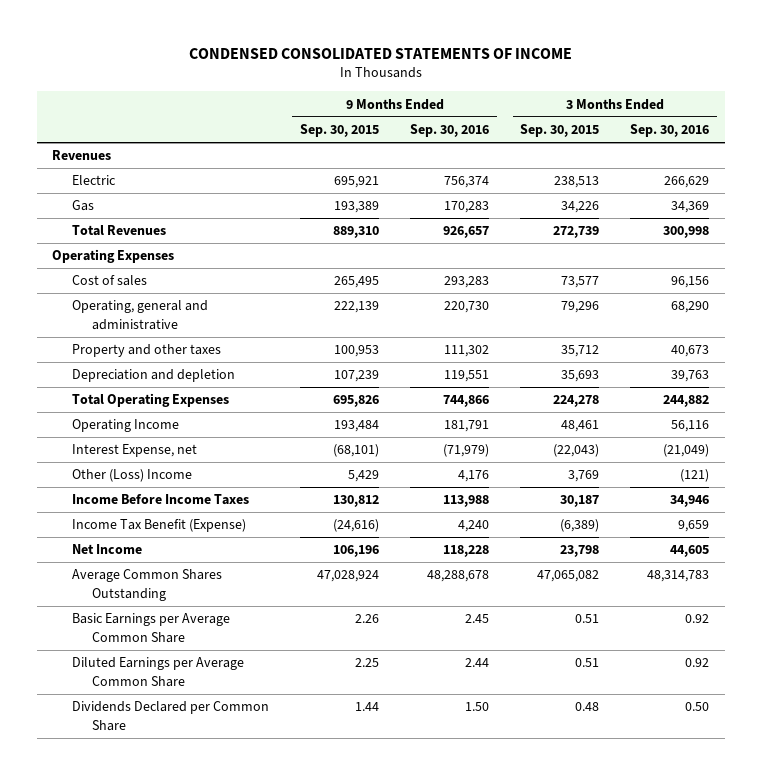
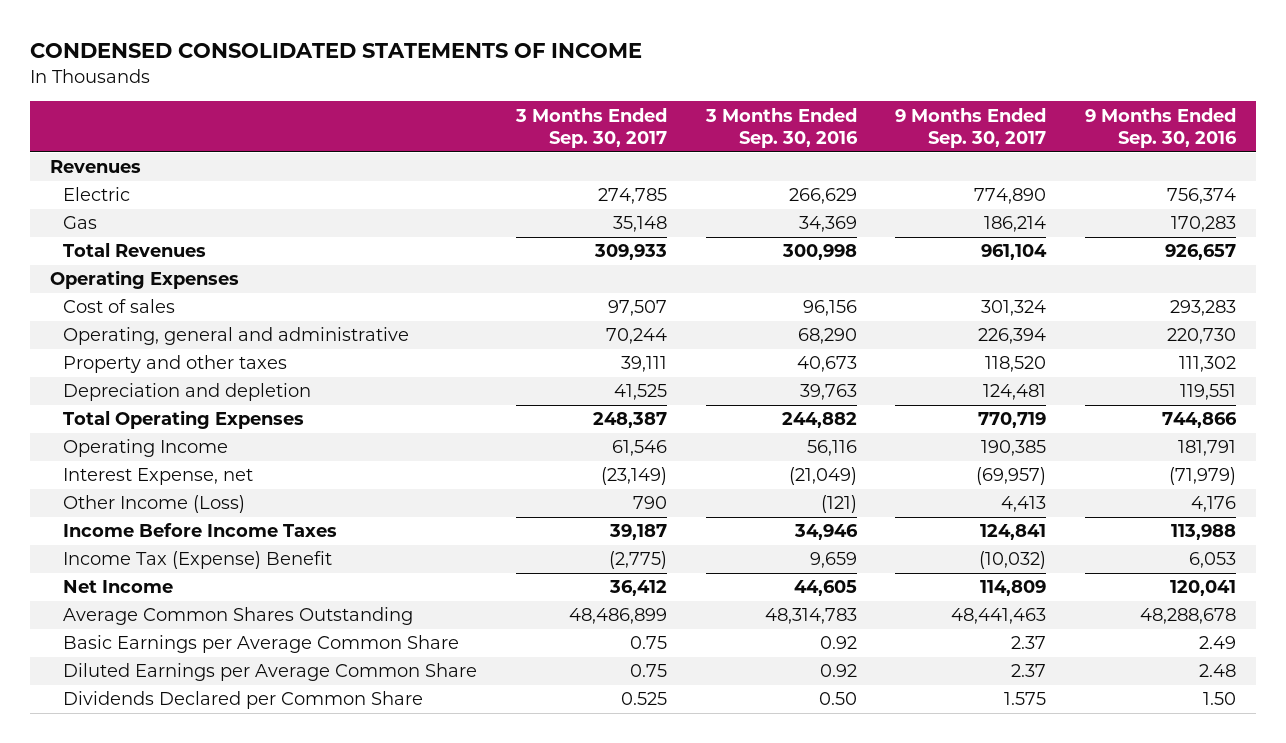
- | 9 Months Ended Sep. 30, 2015 | 9 Months Ended Sep. 30, 2016 | 3 Months Ended Sep. 30, 2015 | 3 Months Ended Sep. 30, 2016
+ | 3 Months Ended Sep. 30, 2017 | 3 Months Ended Sep. 30, 2016 | 9 Months Ended Sep. 30, 2017 | 9 Months Ended Sep. 30, 2016
- Other (Loss) Income | 5,429 | 4,176 | 3,769 | (121)
+ Other Income (Loss) | 790 | (121) | 4,413 | 4,176
- Income Tax Benefit (Expense) | (24,616) | 4,240 | (6,389) | 9,659
- Net Income | 106,196 | 118,228 | 23,798 | 44,605
+ Income Tax (Expense) Benefit | (2,775) | 9,659 | (10,032) | 6,053
+ Net Income | 36,412 | 44,605 | 114,809 | 120,041
- Basic Earnings per Average Common Share | 2.26 | 2.45 | 0.51 | 0.92
- Diluted Earnings per Average Common Share | 2.25 | 2.44 | 0.51 | 0.92
+ Basic Earnings per Average Common Share | 0.75 | 0.92 | 2.37 | 2.49
+ Diluted Earnings per Average Common Share | 0.75 | 0.92 | 2.37 | 2.48

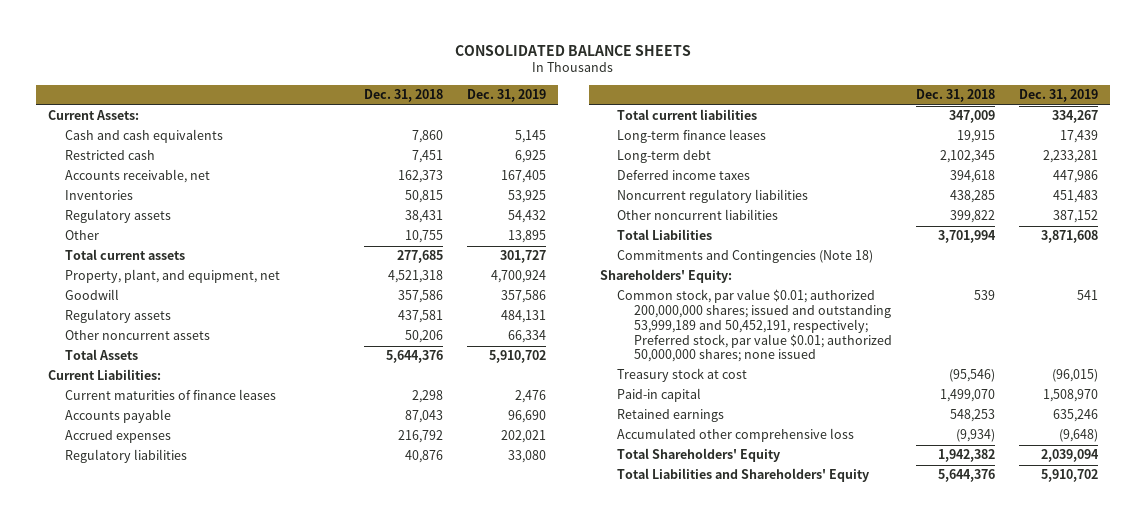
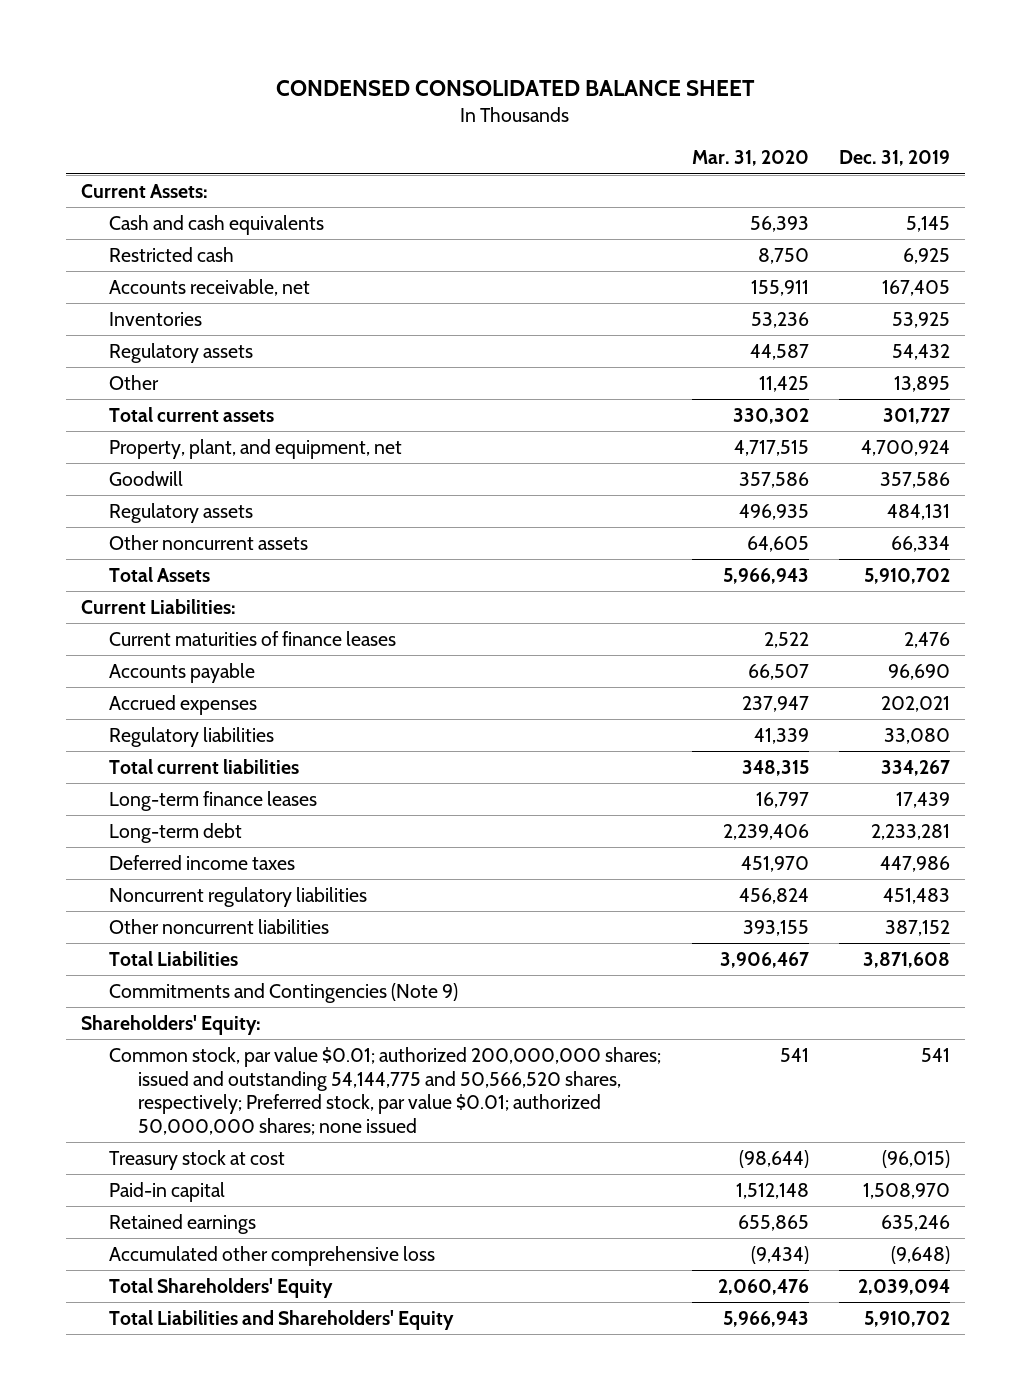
- CONSOLIDATED BALANCE SHEETS
+ CONDENSED CONSOLIDATED BALANCE SHEET
- | Dec. 31, 2018 | Dec. 31, 2019
+ | Mar. 31, 2020 | Dec. 31, 2019
- Commitments and Contingencies (Note 18)
+ Commitments and Contingencies (Note 9)
- Common stock, par value $0.01; authorized 200,000,000 shares; issued and outstanding 53,999,189 and 50,452,191, respectively; Preferred stock, par value $0.01; authorized 50,000,000 shares; none issued | 539 | 541
+ Common stock, par value $0.01; authorized 200,000,000 shares; issued and outstanding 54,144,775 and 50,566,520 shares, respectively; Preferred stock, par value $0.01; authorized 50,000,000 shares; none issued | 541 | 541

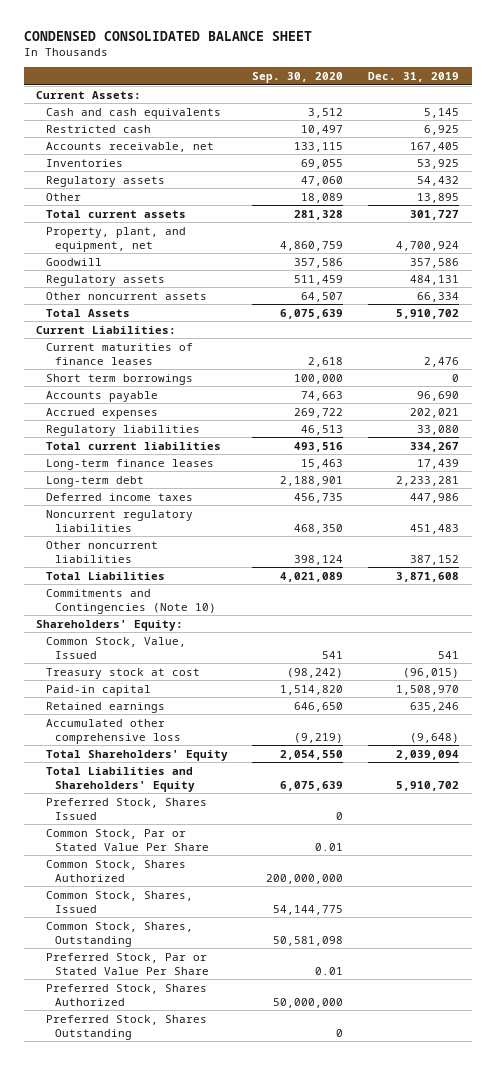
- | Mar. 31, 2020 | Dec. 31, 2019
+ | Sep. 30, 2020 | Dec. 31, 2019
+ Short term borrowings | 100,000 | 0
- Commitments and Contingencies (Note 9)
+ Commitments and Contingencies (Note 10)
- Common stock, par value $0.01; authorized 200,000,000 shares; issued and outstanding 54,144,775 and 50,566,520 shares, respectively; Preferred stock, par value $0.01; authorized 50,000,000 shares; none issued | 541 | 541
+ Common Stock, Value, Issued | 541 | 541
+ Preferred Stock, Shares Issued | 0 |
+ Common Stock, Par or Stated Value Per Share | 0.01 |
+ Common Stock, Shares Authorized | 200,000,000 |
+ Common Stock, Shares, Issued | 54,144,775 |
+ Common Stock, Shares, Outstanding | 50,581,098 |
+ Preferred Stock, Par or Stated Value Per Share | 0.01 |
+ Preferred Stock, Shares Authorized | 50,000,000 |
+ Preferred Stock, Shares Outstanding | 0 |

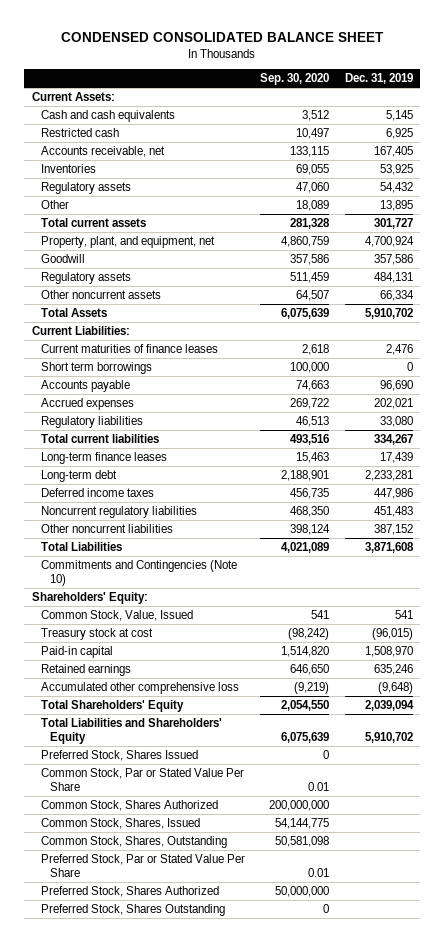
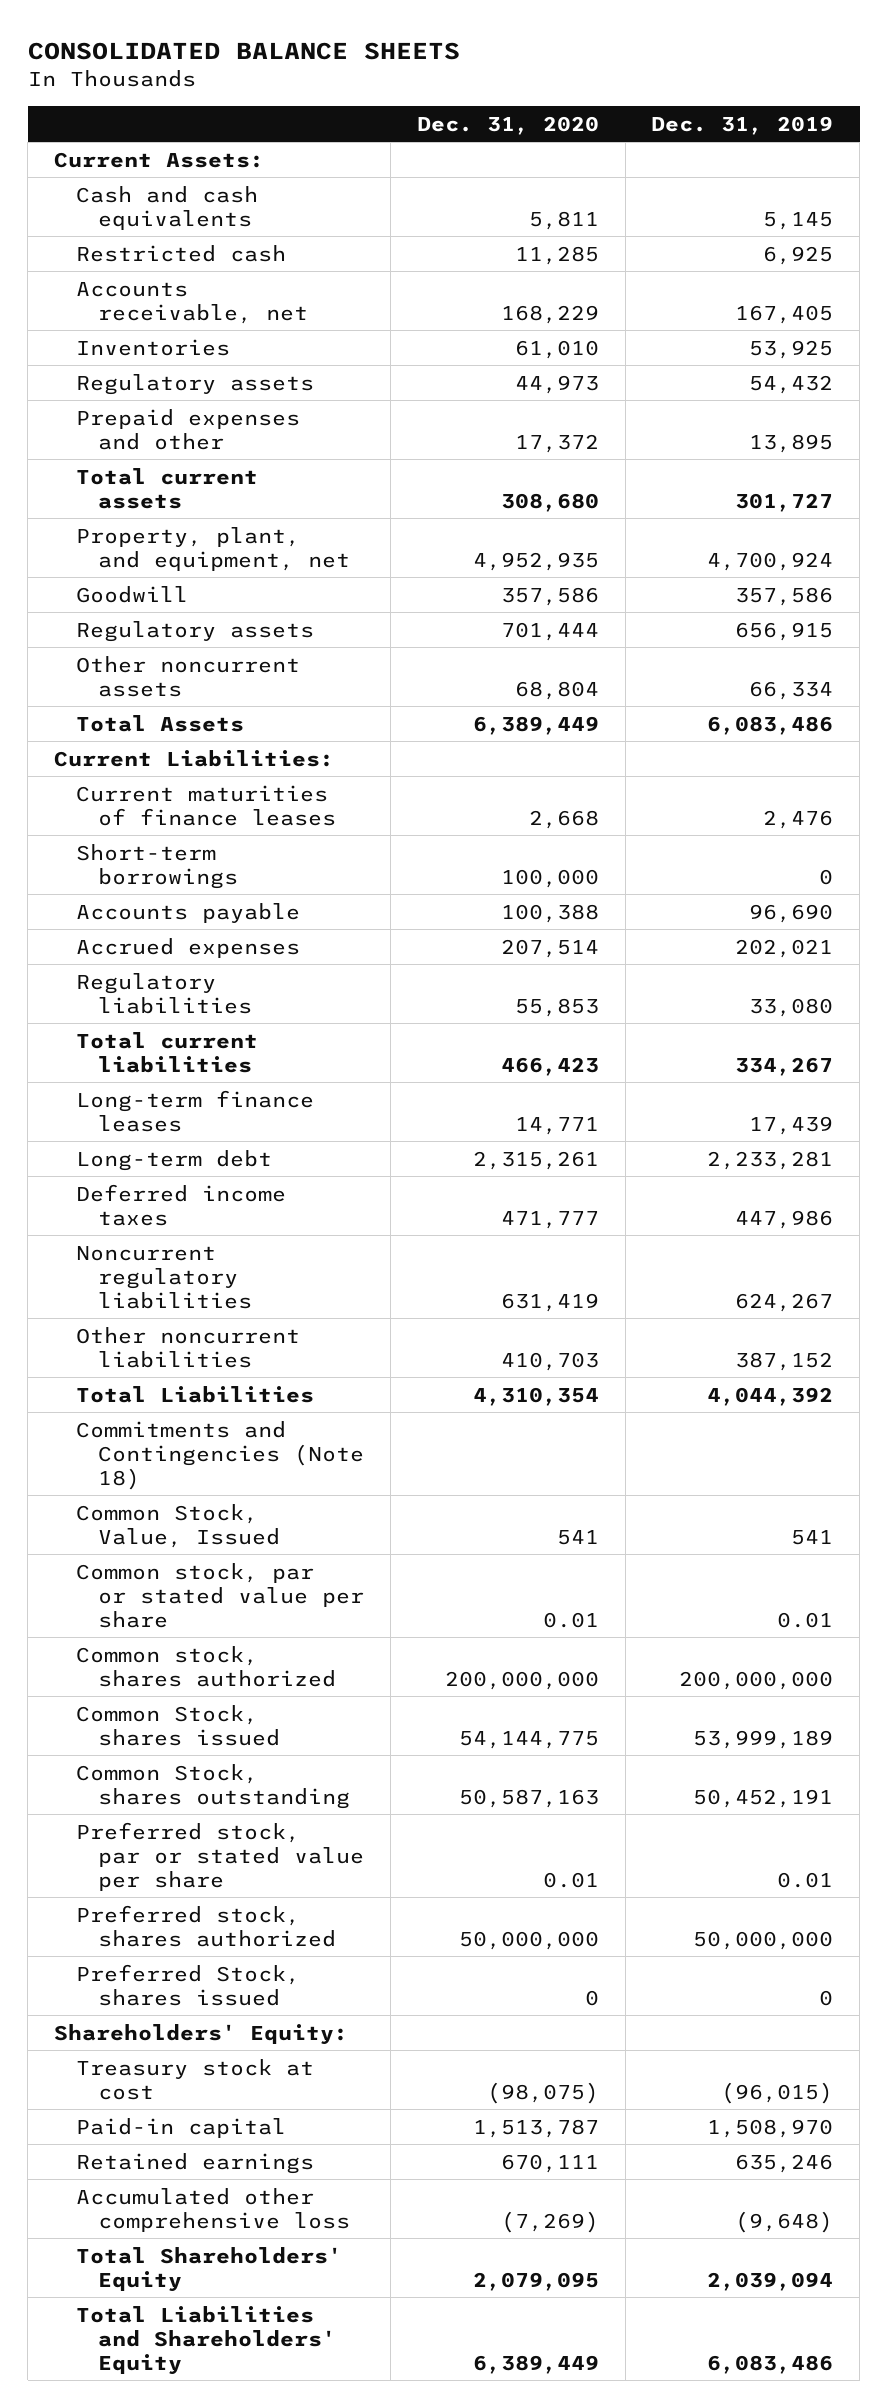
- CONDENSED CONSOLIDATED BALANCE SHEET
+ CONSOLIDATED BALANCE SHEETS
- | Sep. 30, 2020 | Dec. 31, 2019
+ | Dec. 31, 2020 | Dec. 31, 2019
- Other | 18,089 | 13,895
+ Prepaid expenses and other | 17,372 | 13,895
- Regulatory assets | 511,459 | 484,131
+ Regulatory assets | 701,444 | 656,915
- Total Assets | 6,075,639 | 5,910,702
+ Total Assets | 6,389,449 | 6,083,486
- Short term borrowings | 100,000 | 0
+ Short-term borrowings | 100,000 | 0
- Noncurrent regulatory liabilities | 468,350 | 451,483
+ Noncurrent regulatory liabilities | 631,419 | 624,267
- Total Liabilities | 4,021,089 | 3,871,608
- Commitments and Contingencies (Note 10)
+ Total Liabilities | 4,310,354 | 4,044,392
+ Commitments and Contingencies (Note 18)
+ Common stock, par or stated value per share | 0.01 | 0.01
+ Common stock, shares authorized | 200,000,000 | 200,000,000
+ Common Stock, shares issued | 54,144,775 | 53,999,189
+ Common Stock, shares outstanding | 50,587,163 | 50,452,191
+ Preferred stock, par or stated value per share | 0.01 | 0.01
+ Preferred stock, shares authorized | 50,000,000 | 50,000,000
+ Preferred Stock, shares issued | 0 | 0
moved down: Shareholders' Equity:
- Total Liabilities and Shareholders' Equity | 6,075,639 | 5,910,702
- Preferred Stock, Shares Issued | 0 |
- Common Stock, Par or Stated Value Per Share | 0.01 |
- Common Stock, Shares Authorized | 200,000,000 |
- Common Stock, Shares, Issued | 54,144,775 |
- Common Stock, Shares, Outstanding | 50,581,098 |
- Preferred Stock, Par or Stated Value Per Share | 0.01 |
- Preferred Stock, Shares Authorized | 50,000,000 |
- Preferred Stock, Shares Outstanding | 0 |
+ Total Liabilities and Shareholders' Equity | 6,389,449 | 6,083,486

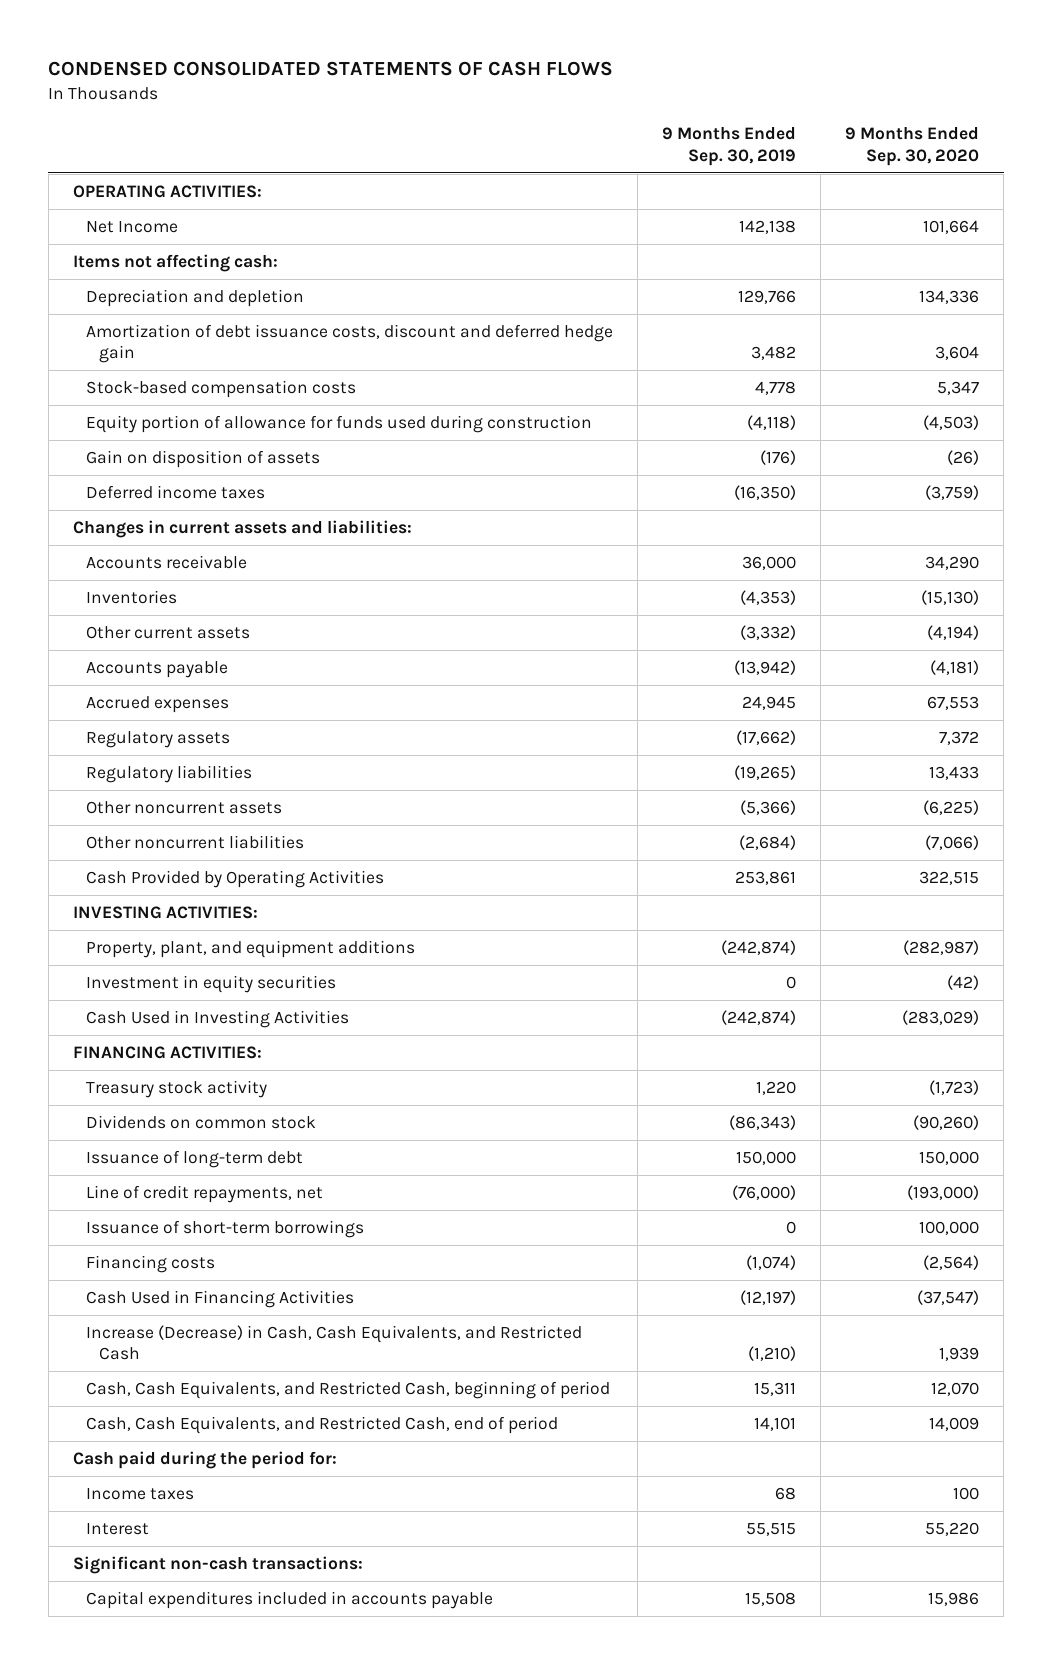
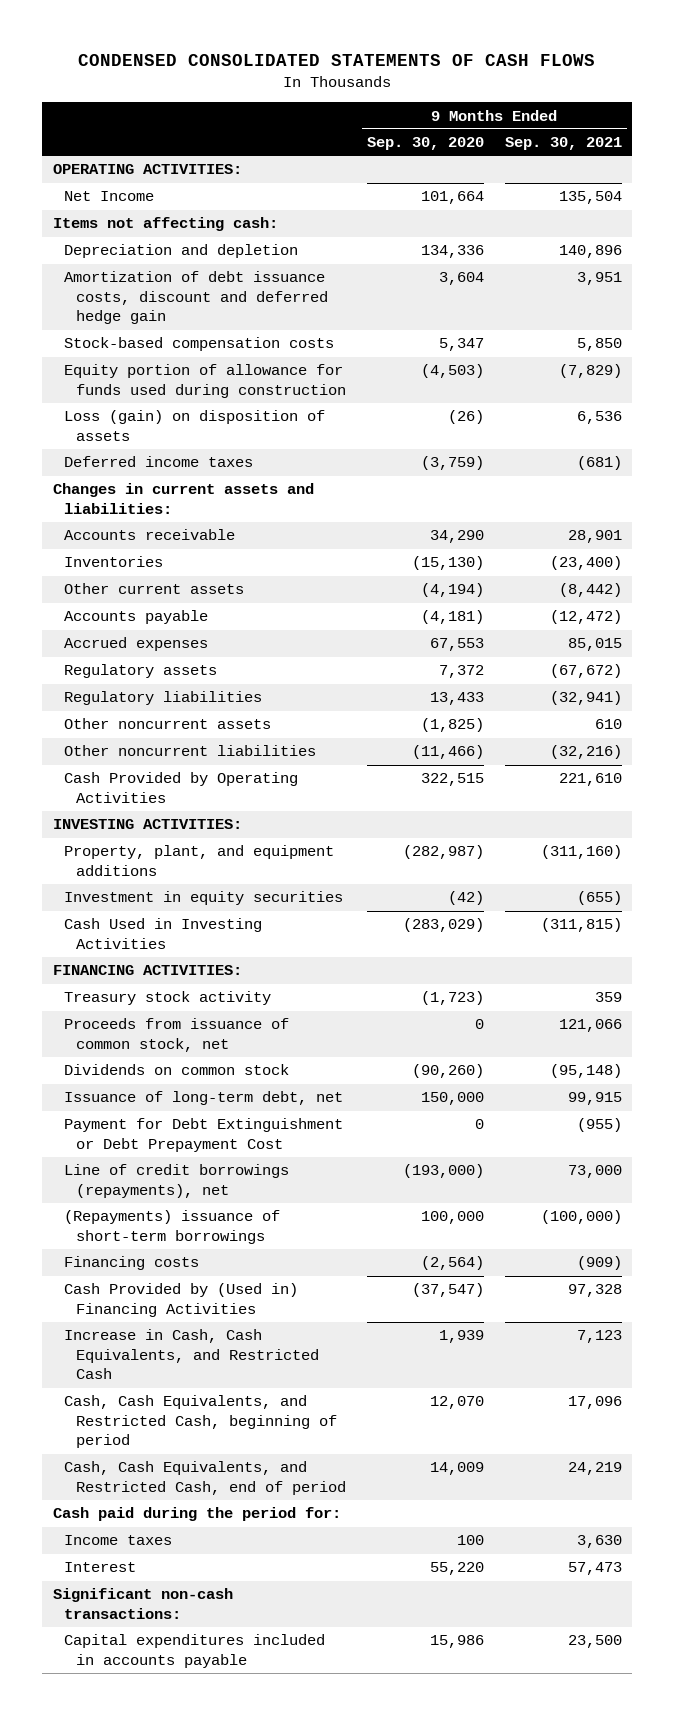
- | 9 Months Ended Sep. 30, 2019 | 9 Months Ended Sep. 30, 2020
+ | 9 Months Ended Sep. 30, 2020 | 9 Months Ended Sep. 30, 2021
- Gain on disposition of assets | (176) | (26)
+ Loss (gain) on disposition of assets | (26) | 6,536
- Other noncurrent assets | (5,366) | (6,225)
- Other noncurrent liabilities | (2,684) | (7,066)
+ Other noncurrent assets | (1,825) | 610
+ Other noncurrent liabilities | (11,466) | (32,216)
+ Proceeds from issuance of common stock, net | 0 | 121,066
- Issuance of long-term debt | 150,000 | 150,000
- Line of credit repayments, net | (76,000) | (193,000)
- Issuance of short-term borrowings | 0 | 100,000
+ Issuance of long-term debt, net | 150,000 | 99,915
+ Payment for Debt Extinguishment or Debt Prepayment Cost | 0 | (955)
+ Line of credit borrowings (repayments), net | (193,000) | 73,000
+ (Repayments) issuance of short-term borrowings | 100,000 | (100,000)
- Cash Used in Financing Activities | (12,197) | (37,547)
- Increase (Decrease) in Cash, Cash Equivalents, and Restricted Cash | (1,210) | 1,939
+ Cash Provided by (Used in) Financing Activities | (37,547) | 97,328
+ Increase in Cash, Cash Equivalents, and Restricted Cash | 1,939 | 7,123

